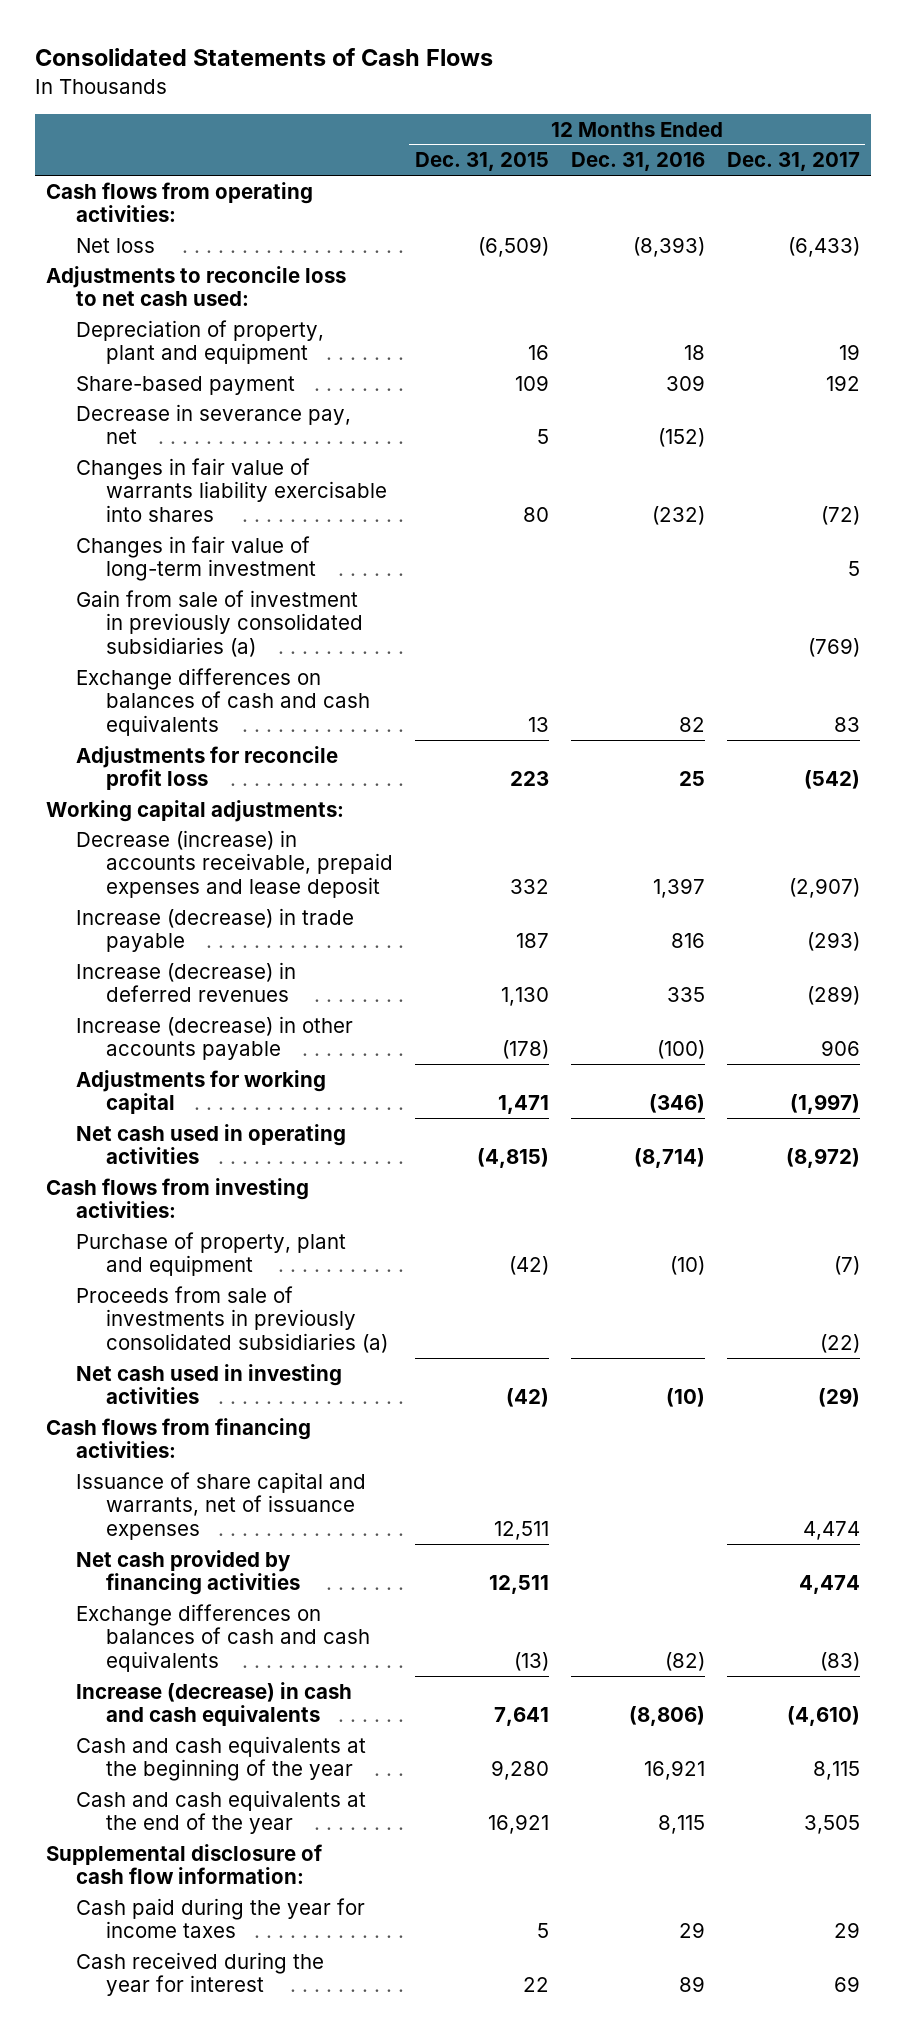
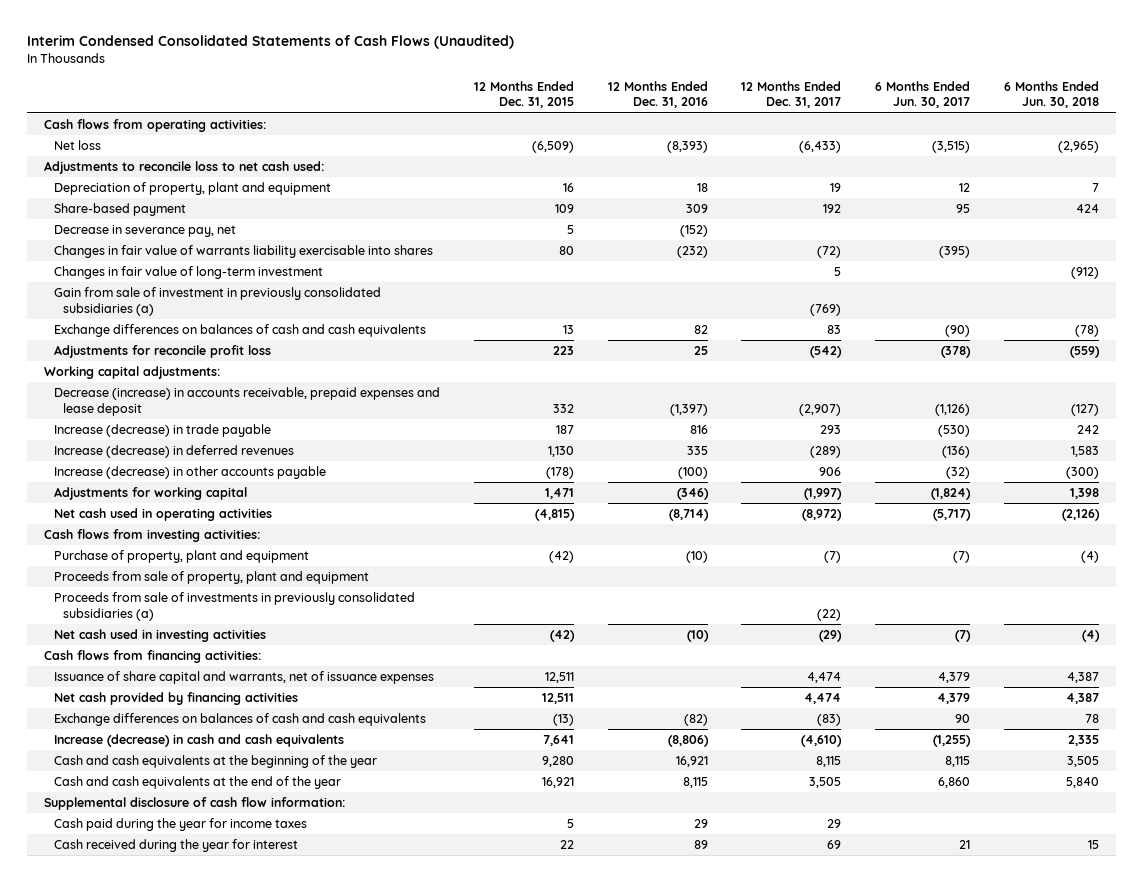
- Consolidated Statements of Cash Flows
+ Interim Condensed Consolidated Statements of Cash Flows (Unaudited)
- | 12 Months Ended Dec. 31, 2015 | 12 Months Ended Dec. 31, 2016 | 12 Months Ended Dec. 31, 2017
+ | 12 Months Ended Dec. 31, 2015 | 12 Months Ended Dec. 31, 2016 | 12 Months Ended Dec. 31, 2017 | 6 Months Ended Jun. 30, 2017 | 6 Months Ended Jun. 30, 2018
- Decrease (increase) in accounts receivable, prepaid expenses and lease deposit | 332 | 1,397 | (2,907)
- Increase (decrease) in trade payable | 187 | 816 | (293)
+ Decrease (increase) in accounts receivable, prepaid expenses and lease deposit | 332 | (1,397) | (2,907) | (1,126) | (127)
+ Increase (decrease) in trade payable | 187 | 816 | 293 | (530) | 242
+ Proceeds from sale of property, plant and equipment

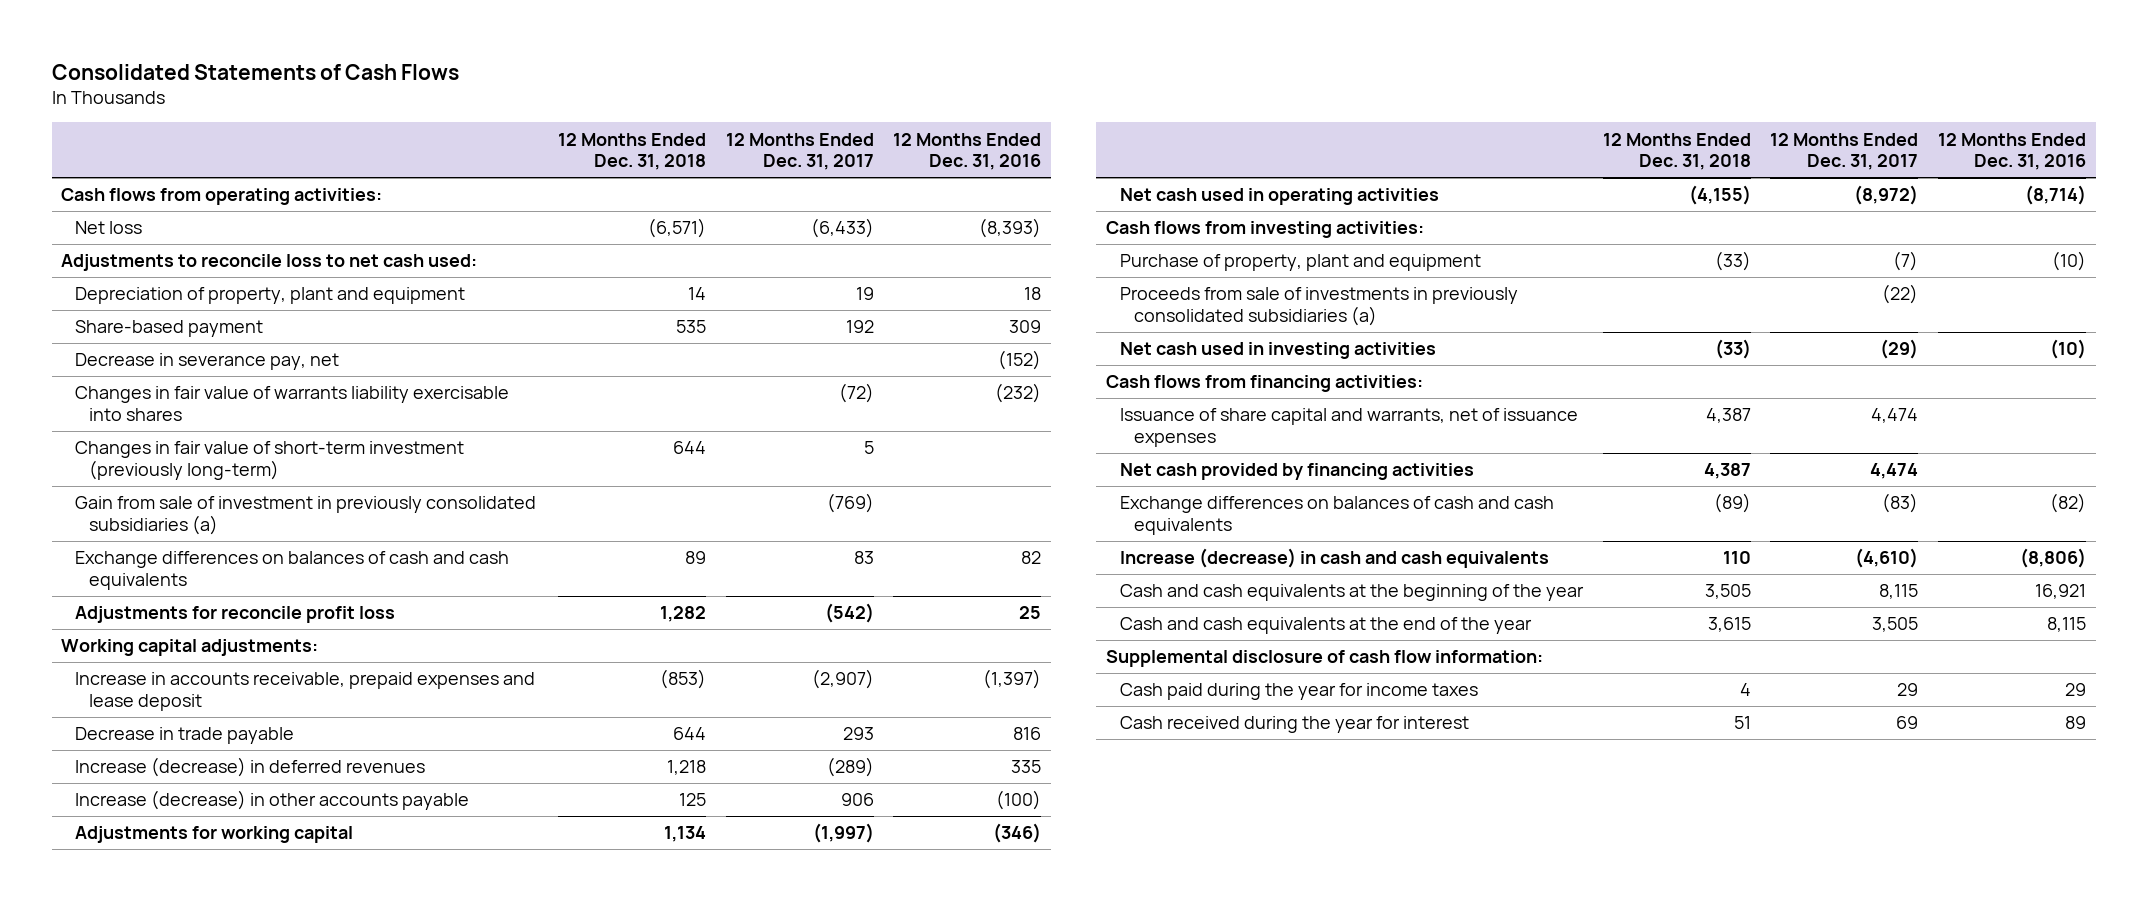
- Interim Condensed Consolidated Statements of Cash Flows (Unaudited)
+ Consolidated Statements of Cash Flows
- | 12 Months Ended Dec. 31, 2015 | 12 Months Ended Dec. 31, 2016 | 12 Months Ended Dec. 31, 2017 | 6 Months Ended Jun. 30, 2017 | 6 Months Ended Jun. 30, 2018
+ | 12 Months Ended Dec. 31, 2018 | 12 Months Ended Dec. 31, 2017 | 12 Months Ended Dec. 31, 2016
- Changes in fair value of long-term investment | | | 5 | | (912)
+ Changes in fair value of short-term investment (previously long-term) | 644 | 5 |
- Decrease (increase) in accounts receivable, prepaid expenses and lease deposit | 332 | (1,397) | (2,907) | (1,126) | (127)
- Increase (decrease) in trade payable | 187 | 816 | 293 | (530) | 242
+ Increase in accounts receivable, prepaid expenses and lease deposit | (853) | (2,907) | (1,397)
+ Decrease in trade payable | 644 | 293 | 816
- Proceeds from sale of property, plant and equipment

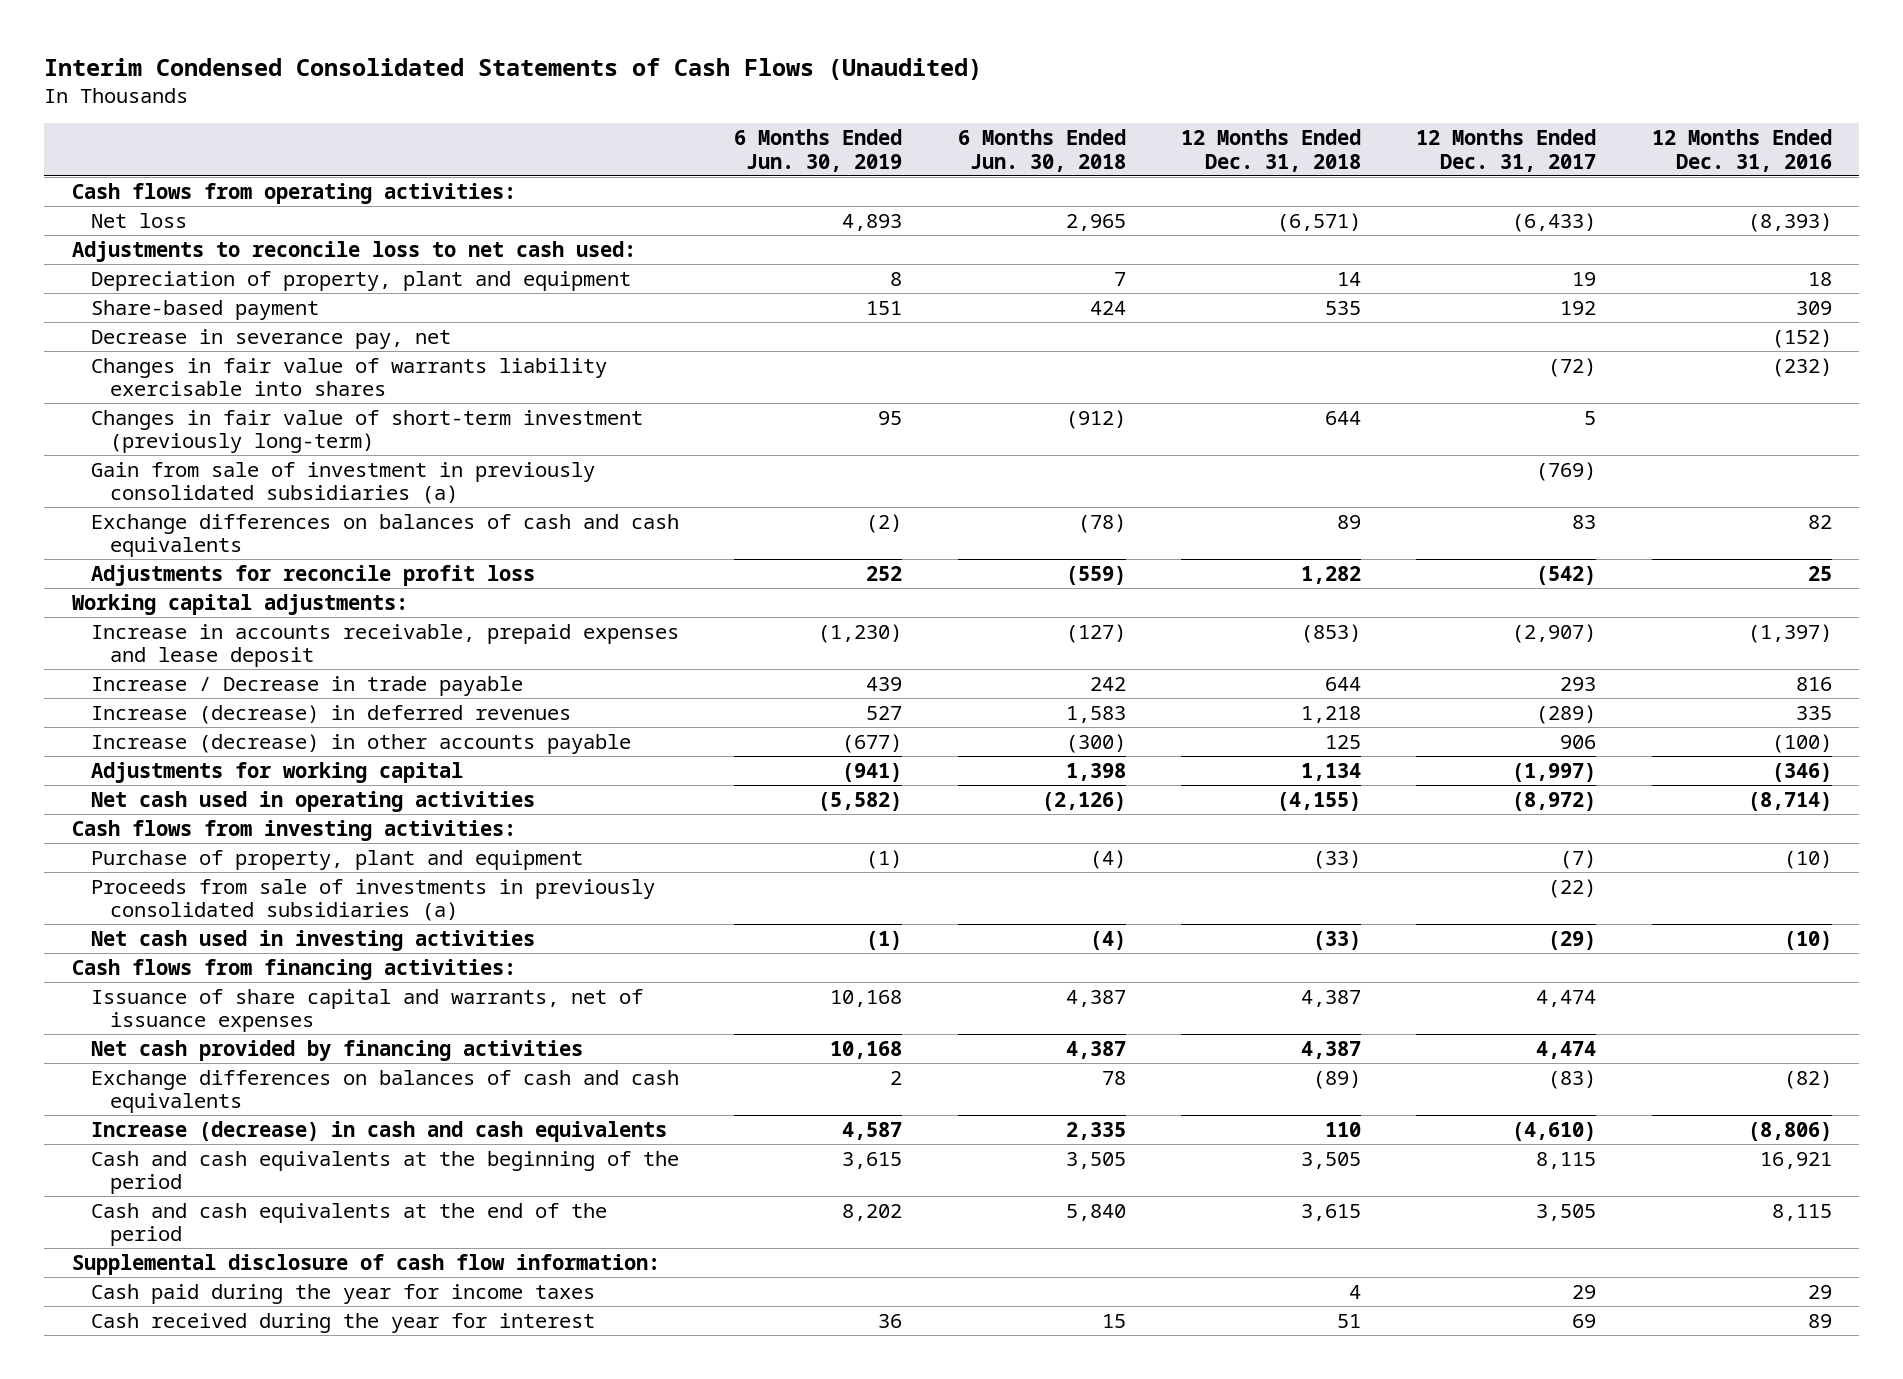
- Consolidated Statements of Cash Flows
+ Interim Condensed Consolidated Statements of Cash Flows (Unaudited)
- | 12 Months Ended Dec. 31, 2018 | 12 Months Ended Dec. 31, 2017 | 12 Months Ended Dec. 31, 2016
+ | 6 Months Ended Jun. 30, 2019 | 6 Months Ended Jun. 30, 2018 | 12 Months Ended Dec. 31, 2018 | 12 Months Ended Dec. 31, 2017 | 12 Months Ended Dec. 31, 2016
- Decrease in trade payable | 644 | 293 | 816
+ Increase / Decrease in trade payable | 439 | 242 | 644 | 293 | 816
- Cash and cash equivalents at the beginning of the year | 3,505 | 8,115 | 16,921
- Cash and cash equivalents at the end of the year | 3,615 | 3,505 | 8,115
+ Cash and cash equivalents at the beginning of the period | 3,615 | 3,505 | 3,505 | 8,115 | 16,921
+ Cash and cash equivalents at the end of the period | 8,202 | 5,840 | 3,615 | 3,505 | 8,115

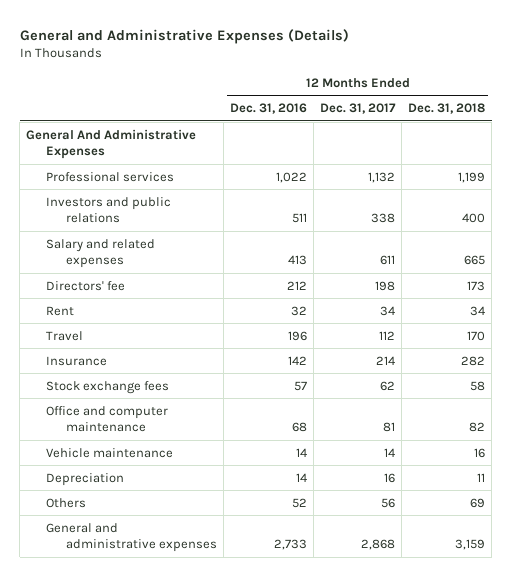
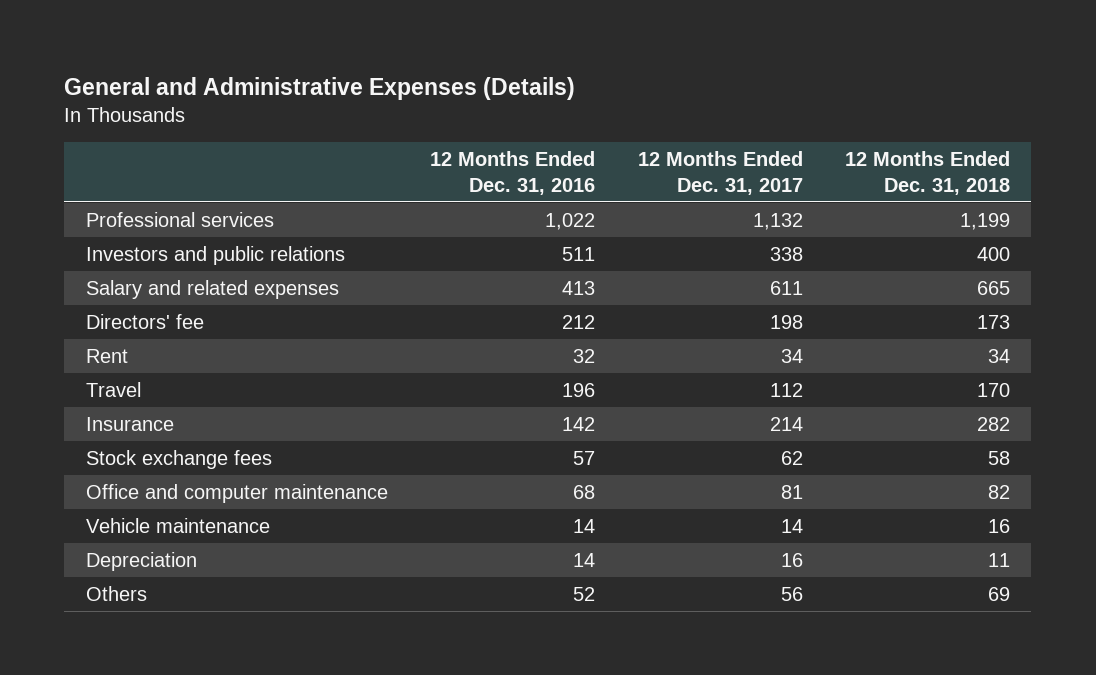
- General And Administrative Expenses
- General and administrative expenses | 2,733 | 2,868 | 3,159

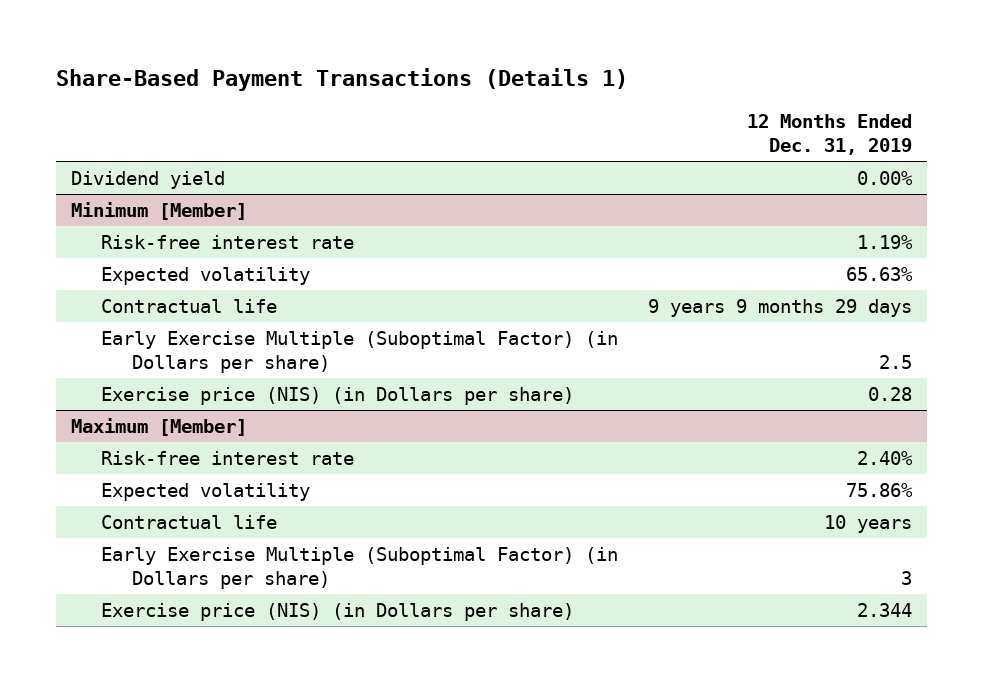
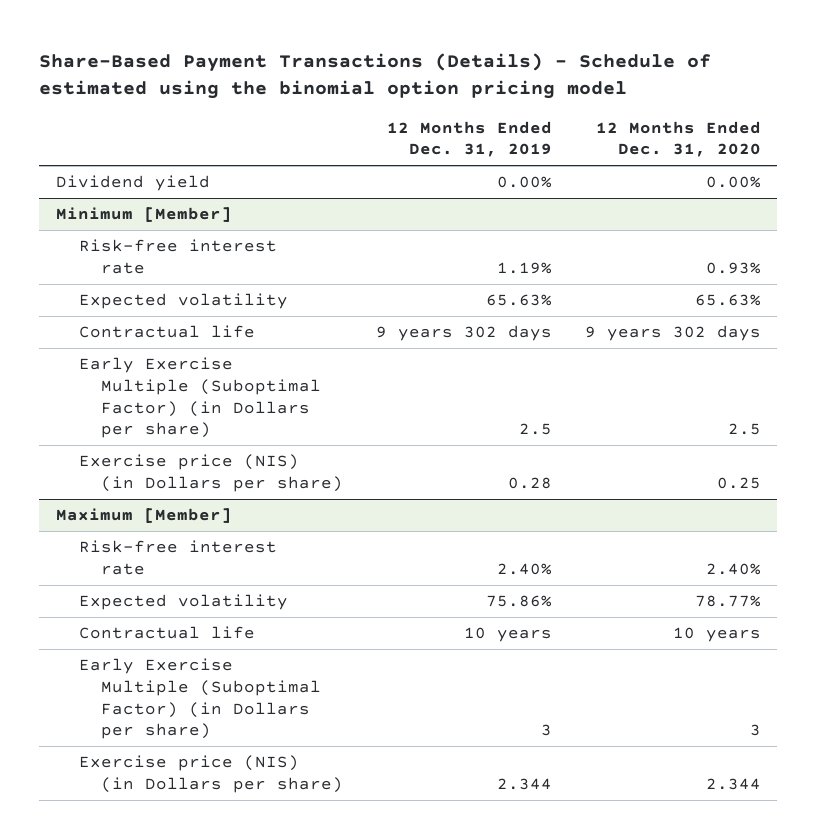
- Share-Based Payment Transactions (Details 1)
+ Share-Based Payment Transactions (Details) - Schedule of estimated using the binomial option pricing model
- | 12 Months Ended Dec. 31, 2019
+ | 12 Months Ended Dec. 31, 2019 | 12 Months Ended Dec. 31, 2020
@ Minimum [Member]
- Contractual life | 9 years 9 months 29 days
+ Contractual life | 9 years 302 days | 9 years 302 days

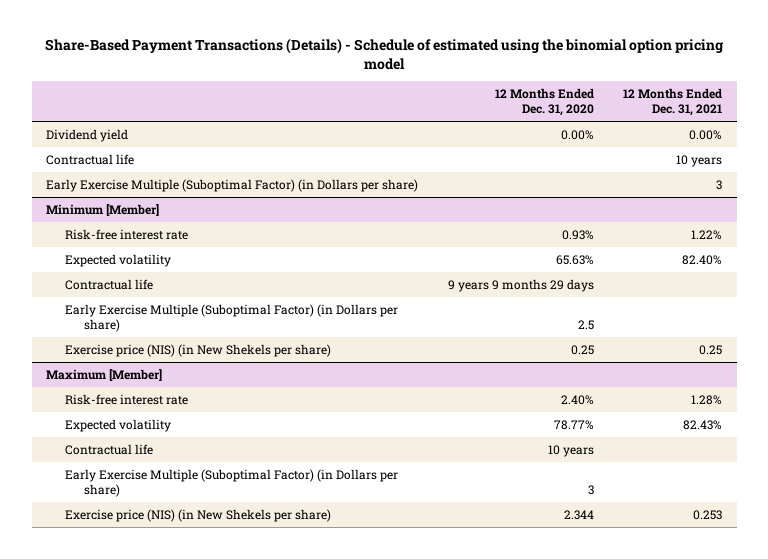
- | 12 Months Ended Dec. 31, 2019 | 12 Months Ended Dec. 31, 2020
+ | 12 Months Ended Dec. 31, 2020 | 12 Months Ended Dec. 31, 2021
+ Contractual life | | 10 years
+ Early Exercise Multiple (Suboptimal Factor) (in Dollars per share) | | 3
@ Minimum [Member]
- Contractual life | 9 years 302 days | 9 years 302 days
+ Contractual life | 9 years 9 months 29 days |
- Exercise price (NIS) (in Dollars per share) | 0.28 | 0.25
+ Exercise price (NIS) (in New Shekels per share) | 0.25 | 0.25
@ Maximum [Member]
- Exercise price (NIS) (in Dollars per share) | 2.344 | 2.344
+ Exercise price (NIS) (in New Shekels per share) | 2.344 | 0.253

